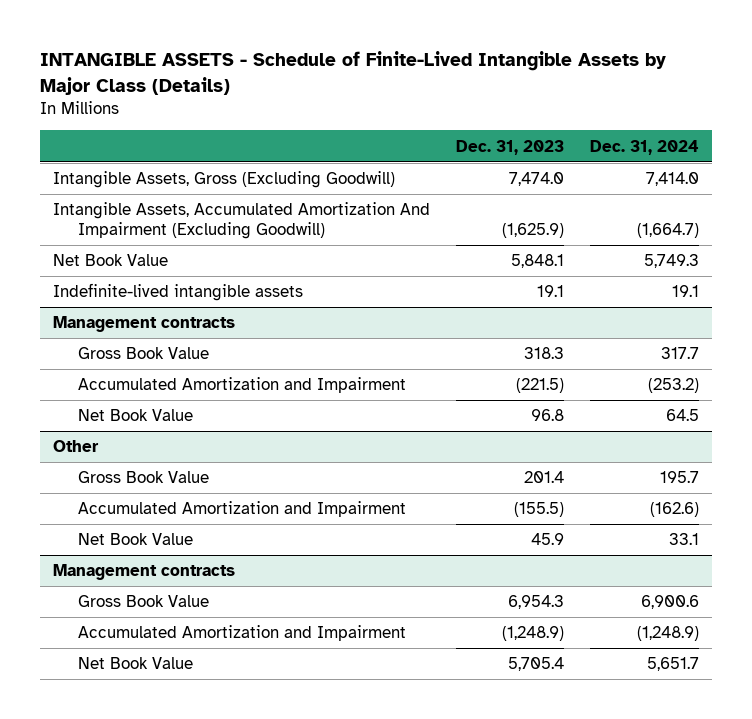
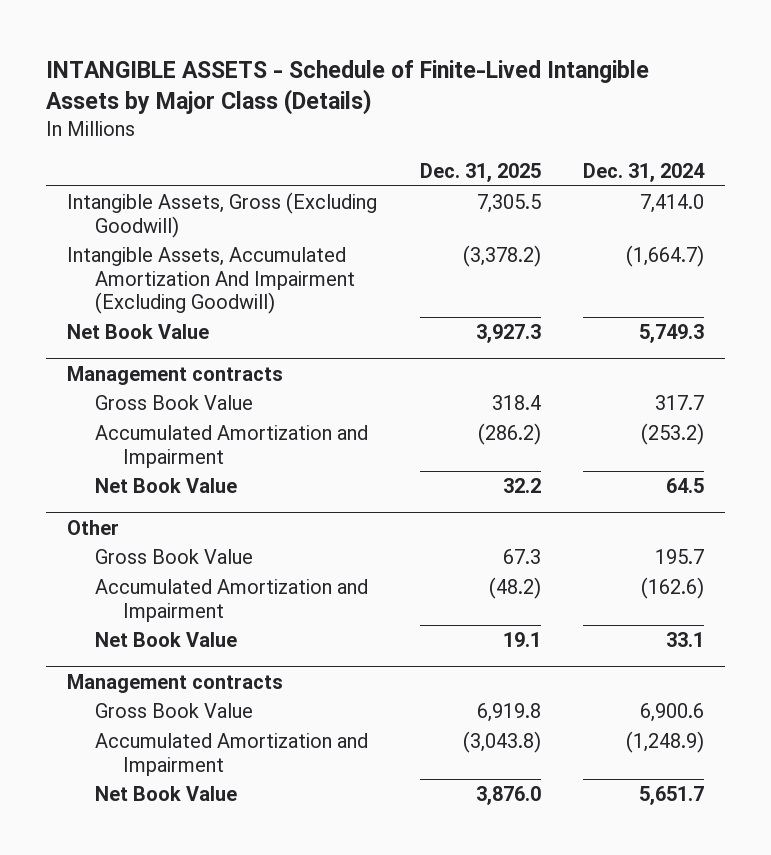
- | Dec. 31, 2023 | Dec. 31, 2024
+ | Dec. 31, 2025 | Dec. 31, 2024
- Indefinite-lived intangible assets | 19.1 | 19.1

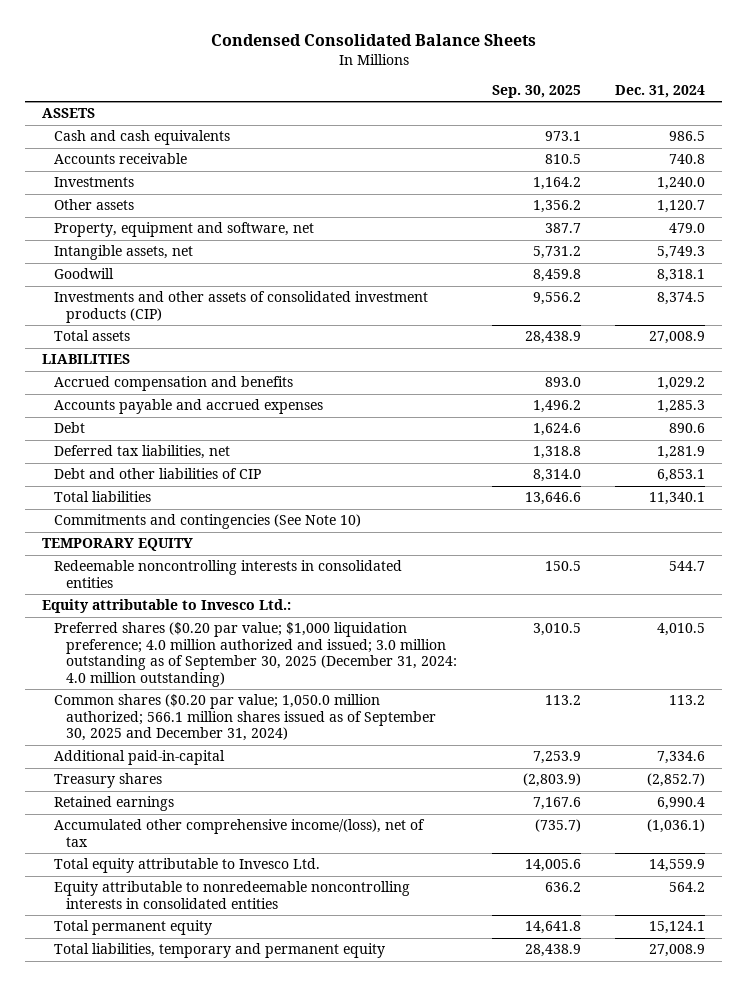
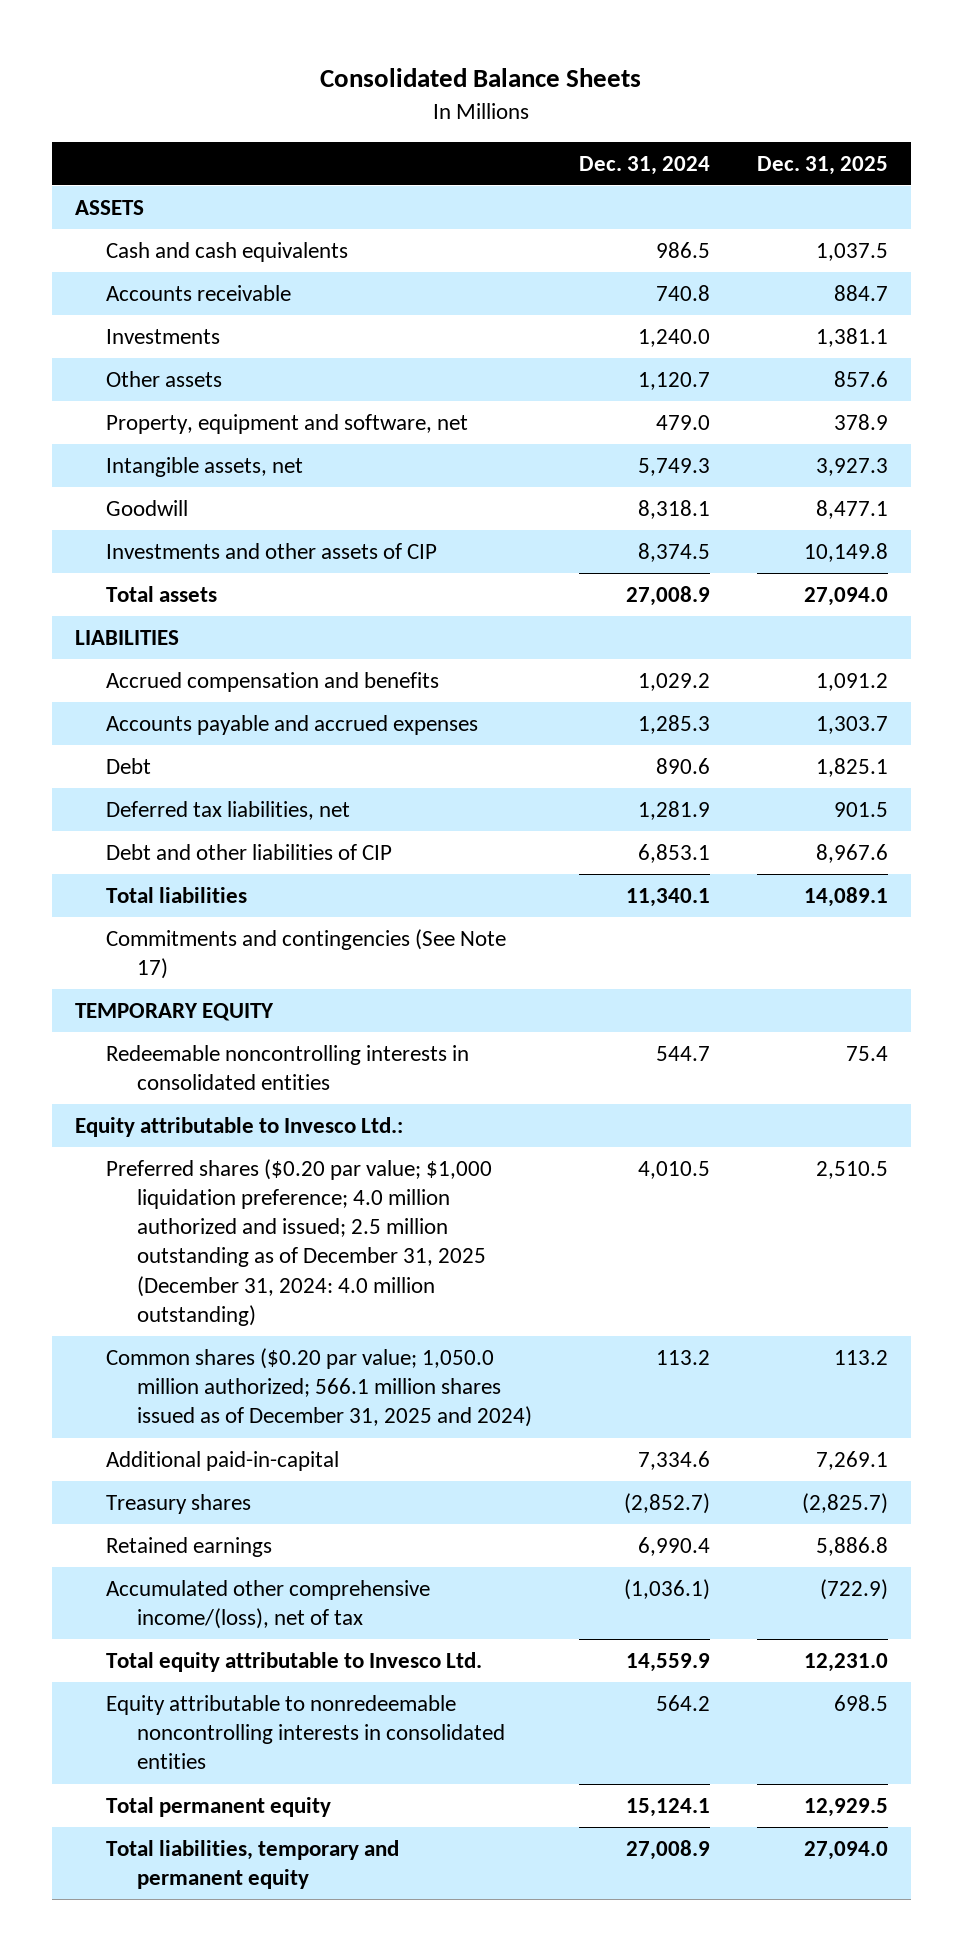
- Condensed Consolidated Balance Sheets
+ Consolidated Balance Sheets
- | Sep. 30, 2025 | Dec. 31, 2024
+ | Dec. 31, 2024 | Dec. 31, 2025
- Investments and other assets of consolidated investment products (CIP) | 9,556.2 | 8,374.5
+ Investments and other assets of CIP | 8,374.5 | 10,149.8
- Commitments and contingencies (See Note 10)
+ Commitments and contingencies (See Note 17)
- Preferred shares ($0.20 par value; $1,000 liquidation preference; 4.0 million authorized and issued; 3.0 million outstanding as of September 30, 2025 (December 31, 2024: 4.0 million outstanding) | 3,010.5 | 4,010.5
- Common shares ($0.20 par value; 1,050.0 million authorized; 566.1 million shares issued as of September 30, 2025 and December 31, 2024) | 113.2 | 113.2
+ Preferred shares ($0.20 par value; $1,000 liquidation preference; 4.0 million authorized and issued; 2.5 million outstanding as of December 31, 2025 (December 31, 2024: 4.0 million outstanding) | 4,010.5 | 2,510.5
+ Common shares ($0.20 par value; 1,050.0 million authorized; 566.1 million shares issued as of December 31, 2025 and 2024) | 113.2 | 113.2

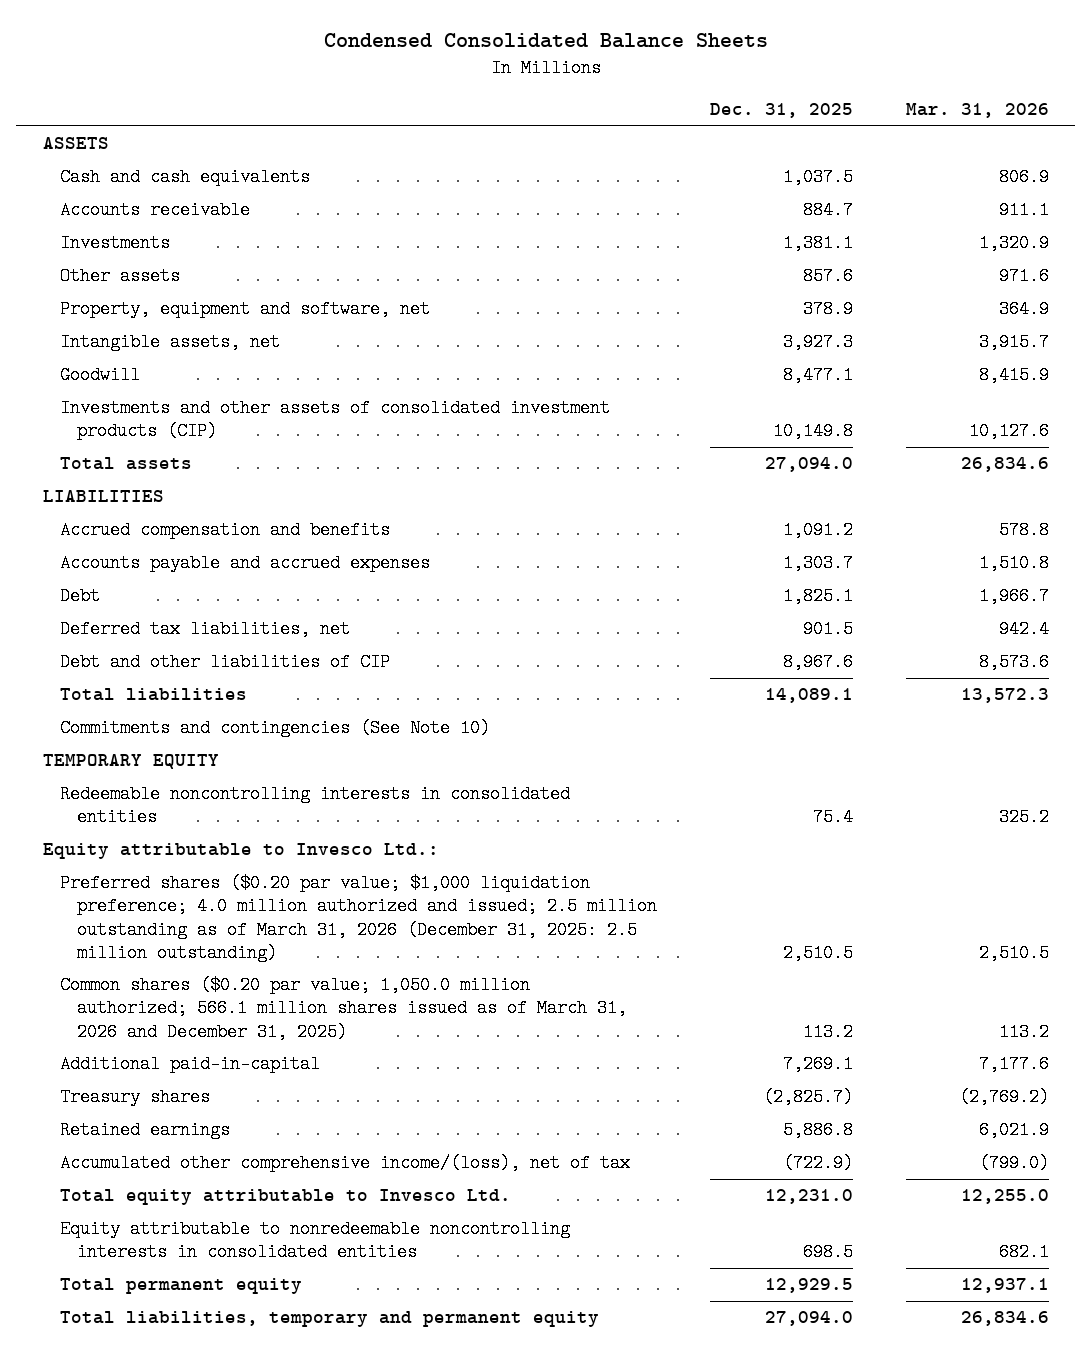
- Consolidated Balance Sheets
+ Condensed Consolidated Balance Sheets
- | Dec. 31, 2024 | Dec. 31, 2025
+ | Dec. 31, 2025 | Mar. 31, 2026
- Investments and other assets of CIP | 8,374.5 | 10,149.8
+ Investments and other assets of consolidated investment products (CIP) | 10,149.8 | 10,127.6
- Commitments and contingencies (See Note 17)
+ Commitments and contingencies (See Note 10)
- Preferred shares ($0.20 par value; $1,000 liquidation preference; 4.0 million authorized and issued; 2.5 million outstanding as of December 31, 2025 (December 31, 2024: 4.0 million outstanding) | 4,010.5 | 2,510.5
- Common shares ($0.20 par value; 1,050.0 million authorized; 566.1 million shares issued as of December 31, 2025 and 2024) | 113.2 | 113.2
+ Preferred shares ($0.20 par value; $1,000 liquidation preference; 4.0 million authorized and issued; 2.5 million outstanding as of March 31, 2026 (December 31, 2025: 2.5 million outstanding) | 2,510.5 | 2,510.5
+ Common shares ($0.20 par value; 1,050.0 million authorized; 566.1 million shares issued as of March 31, 2026 and December 31, 2025) | 113.2 | 113.2

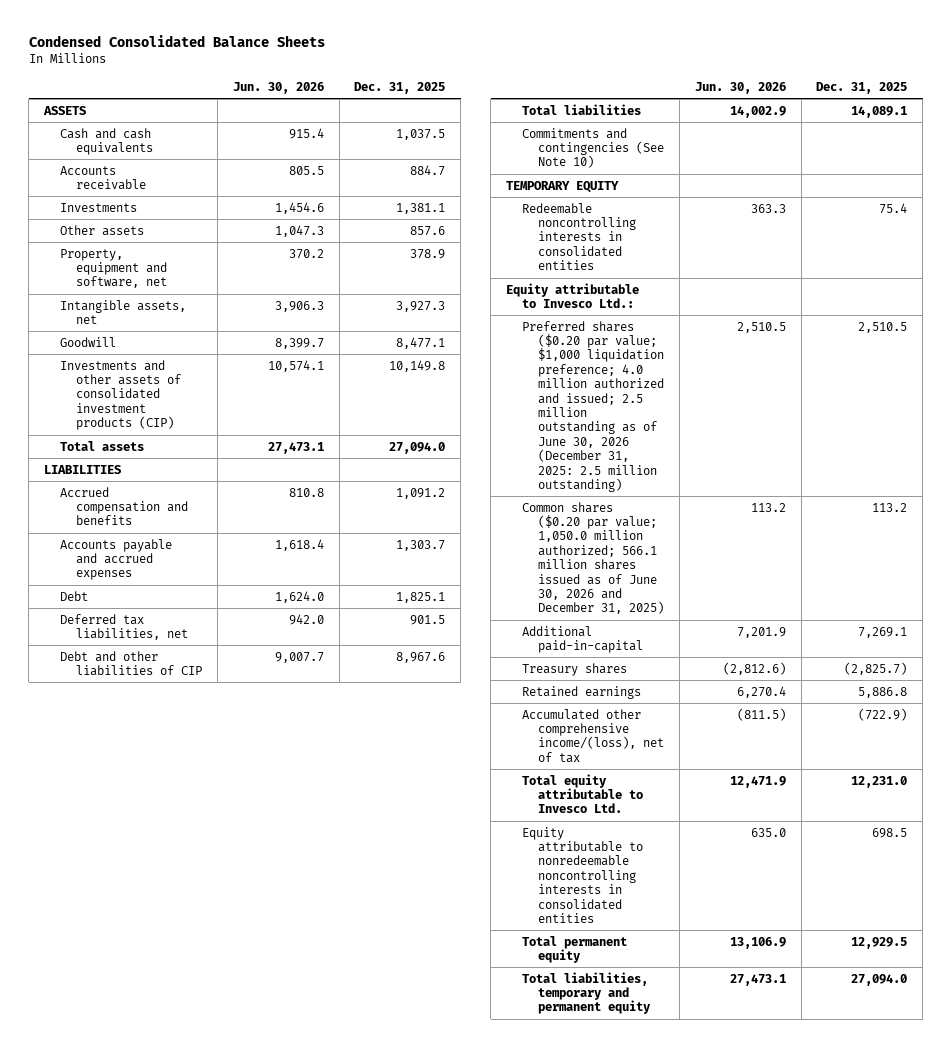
- | Dec. 31, 2025 | Mar. 31, 2026
+ | Jun. 30, 2026 | Dec. 31, 2025
- Preferred shares ($0.20 par value; $1,000 liquidation preference; 4.0 million authorized and issued; 2.5 million outstanding as of March 31, 2026 (December 31, 2025: 2.5 million outstanding) | 2,510.5 | 2,510.5
- Common shares ($0.20 par value; 1,050.0 million authorized; 566.1 million shares issued as of March 31, 2026 and December 31, 2025) | 113.2 | 113.2
+ Preferred shares ($0.20 par value; $1,000 liquidation preference; 4.0 million authorized and issued; 2.5 million outstanding as of June 30, 2026 (December 31, 2025: 2.5 million outstanding) | 2,510.5 | 2,510.5
+ Common shares ($0.20 par value; 1,050.0 million authorized; 566.1 million shares issued as of June 30, 2026 and December 31, 2025) | 113.2 | 113.2

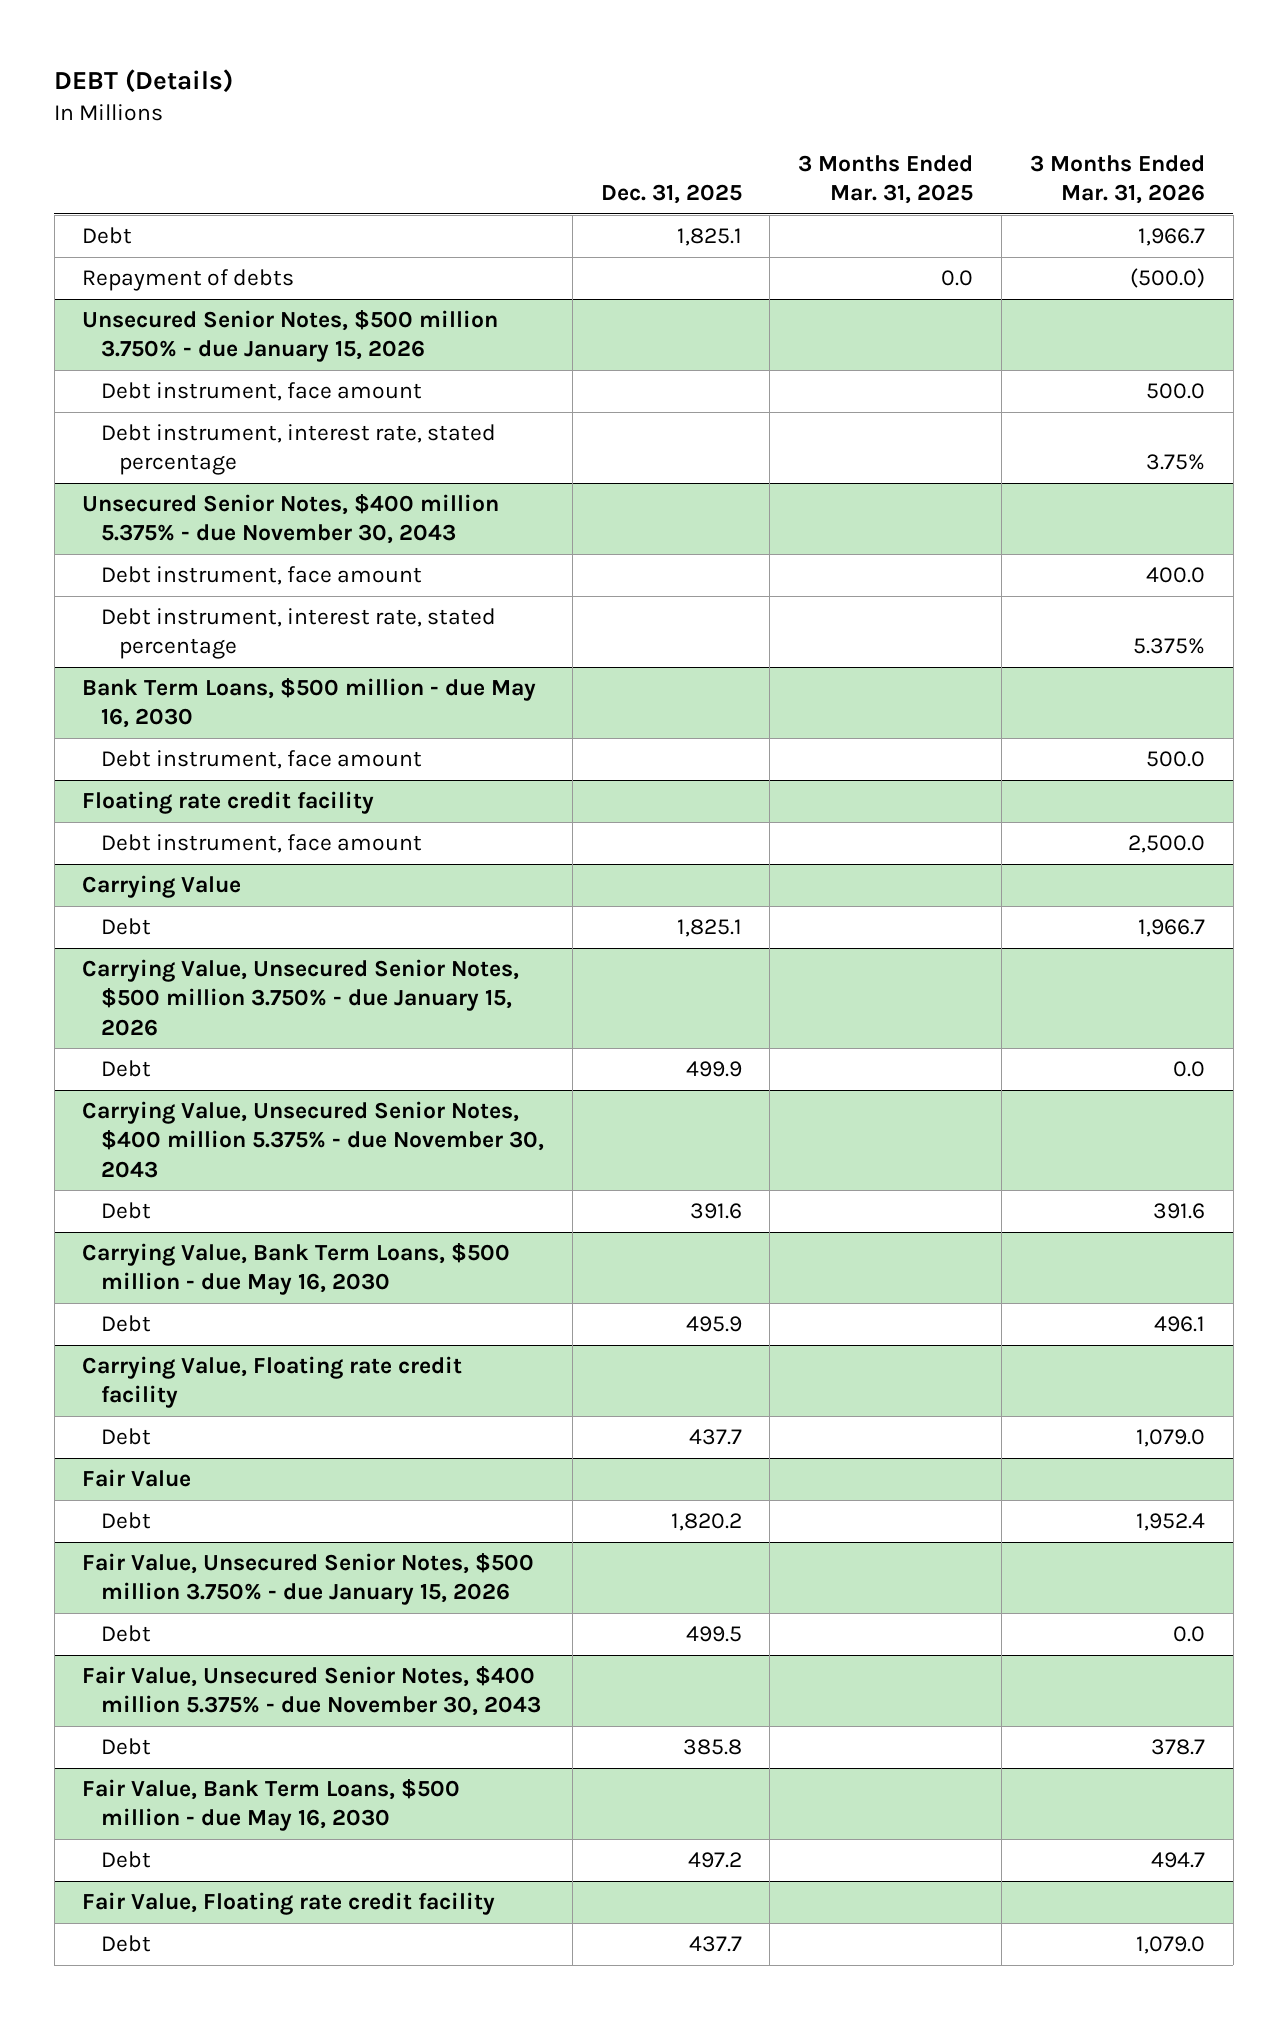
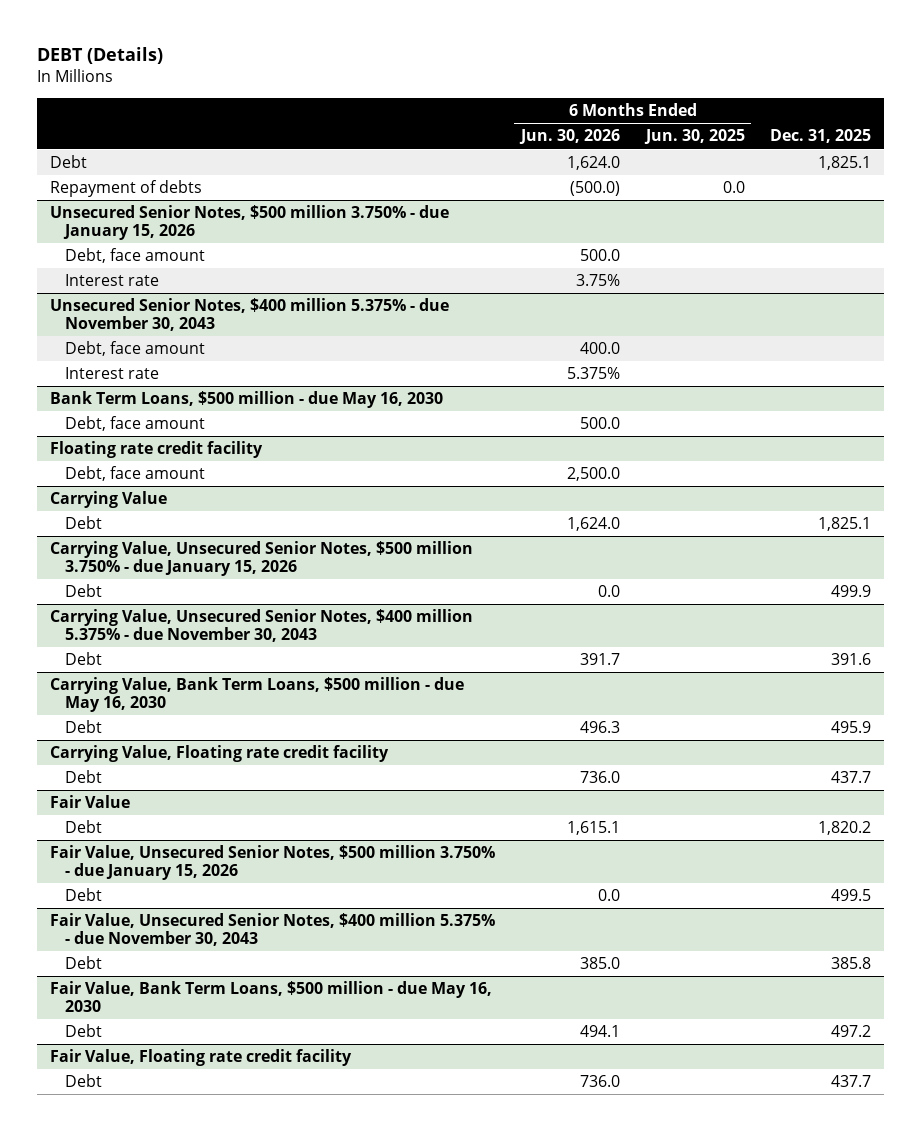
- | Dec. 31, 2025 | 3 Months Ended Mar. 31, 2025 | 3 Months Ended Mar. 31, 2026
+ | 6 Months Ended Jun. 30, 2026 | 6 Months Ended Jun. 30, 2025 | Dec. 31, 2025
@ Unsecured Senior Notes, $500 million 3.750% - due January 15, 2026
- Debt instrument, face amount | | | 500.0
- Debt instrument, interest rate, stated percentage | | | 3.75%
+ Debt, face amount | 500.0 | |
+ Interest rate | 3.75% | |
@ Unsecured Senior Notes, $400 million 5.375% - due November 30, 2043
- Debt instrument, face amount | | | 400.0
- Debt instrument, interest rate, stated percentage | | | 5.375%
+ Debt, face amount | 400.0 | |
+ Interest rate | 5.375% | |
@ Bank Term Loans, $500 million - due May 16, 2030
- Debt instrument, face amount | | | 500.0
+ Debt, face amount | 500.0 | |
@ Floating rate credit facility
- Debt instrument, face amount | | | 2,500.0
+ Debt, face amount | 2,500.0 | |

